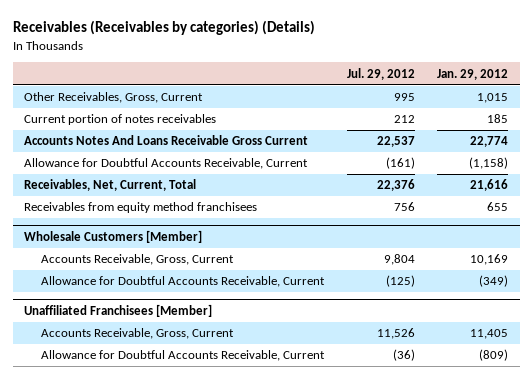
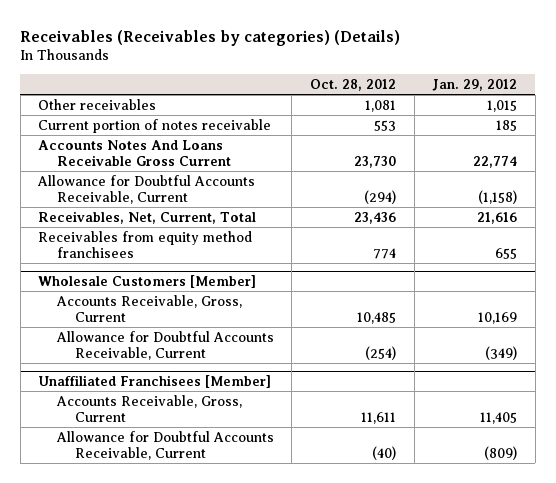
- | Jul. 29, 2012 | Jan. 29, 2012
+ | Oct. 28, 2012 | Jan. 29, 2012
- Other Receivables, Gross, Current | 995 | 1,015
- Current portion of notes receivables | 212 | 185
+ Other receivables | 1,081 | 1,015
+ Current portion of notes receivable | 553 | 185

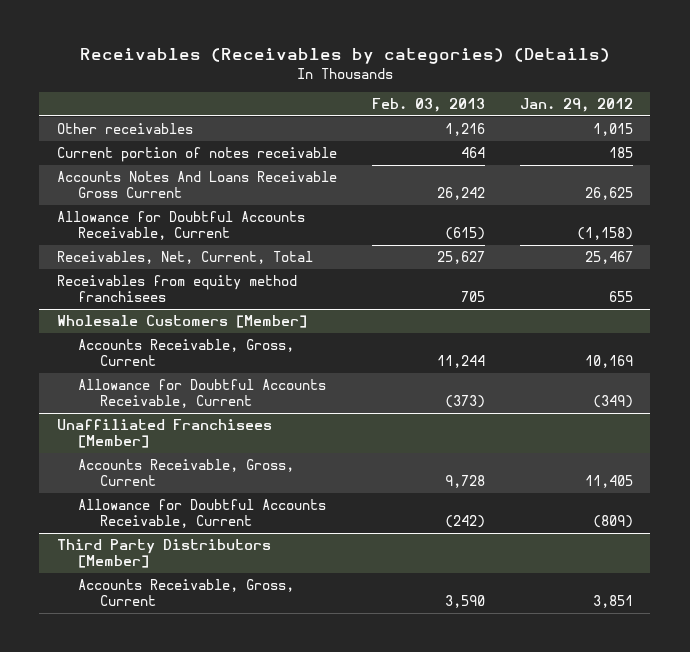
- | Oct. 28, 2012 | Jan. 29, 2012
+ | Feb. 03, 2013 | Jan. 29, 2012
- Accounts Notes And Loans Receivable Gross Current | 23,730 | 22,774
+ Accounts Notes And Loans Receivable Gross Current | 26,242 | 26,625
- Receivables, Net, Current, Total | 23,436 | 21,616
+ Receivables, Net, Current, Total | 25,627 | 25,467
+ Third Party Distributors [Member]
+ Accounts Receivable, Gross, Current | 3,590 | 3,851

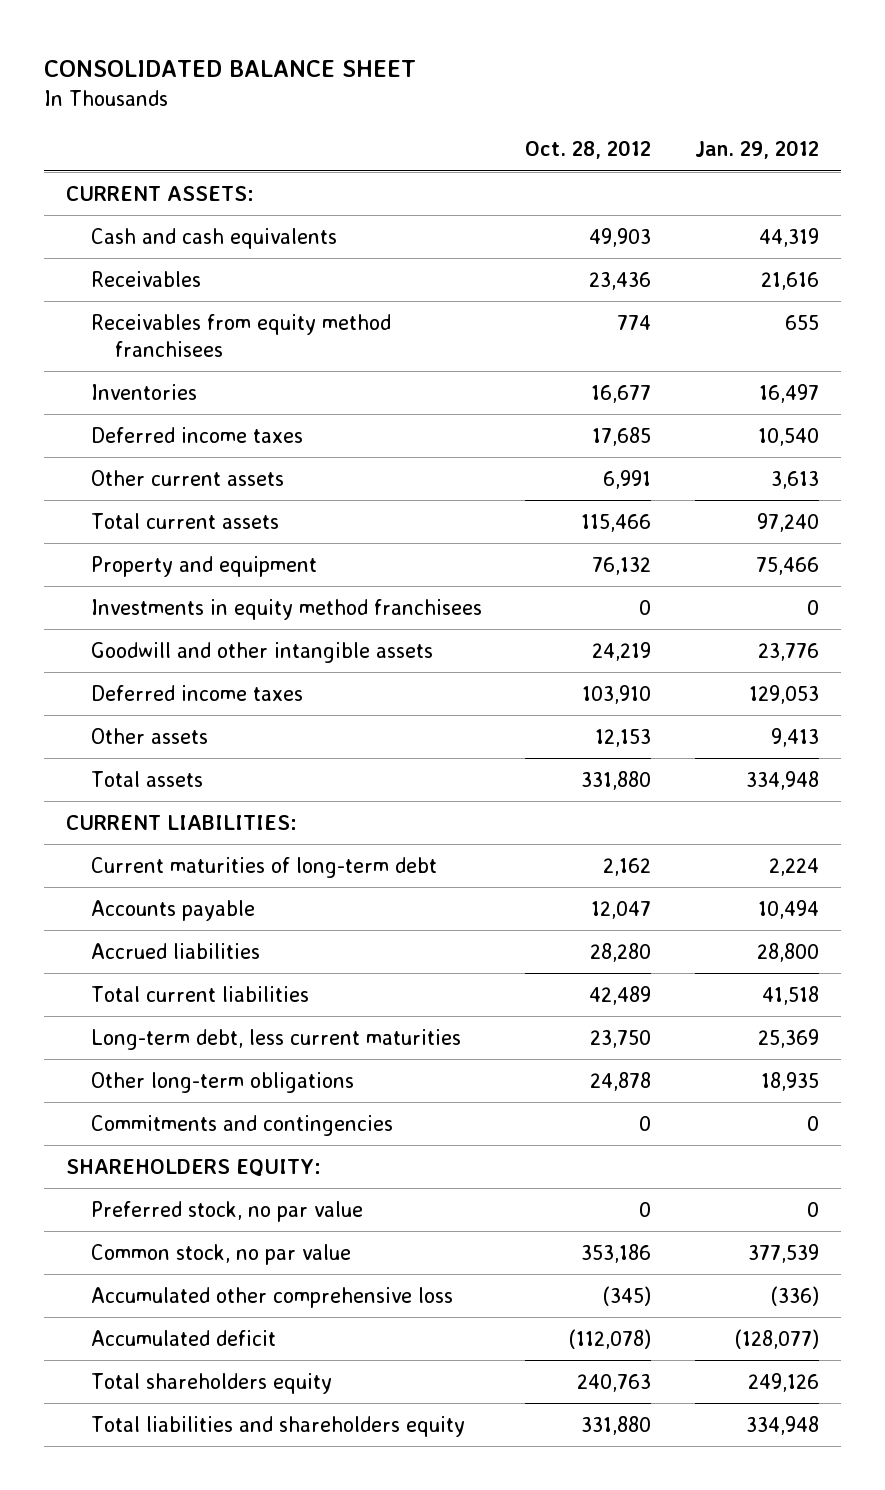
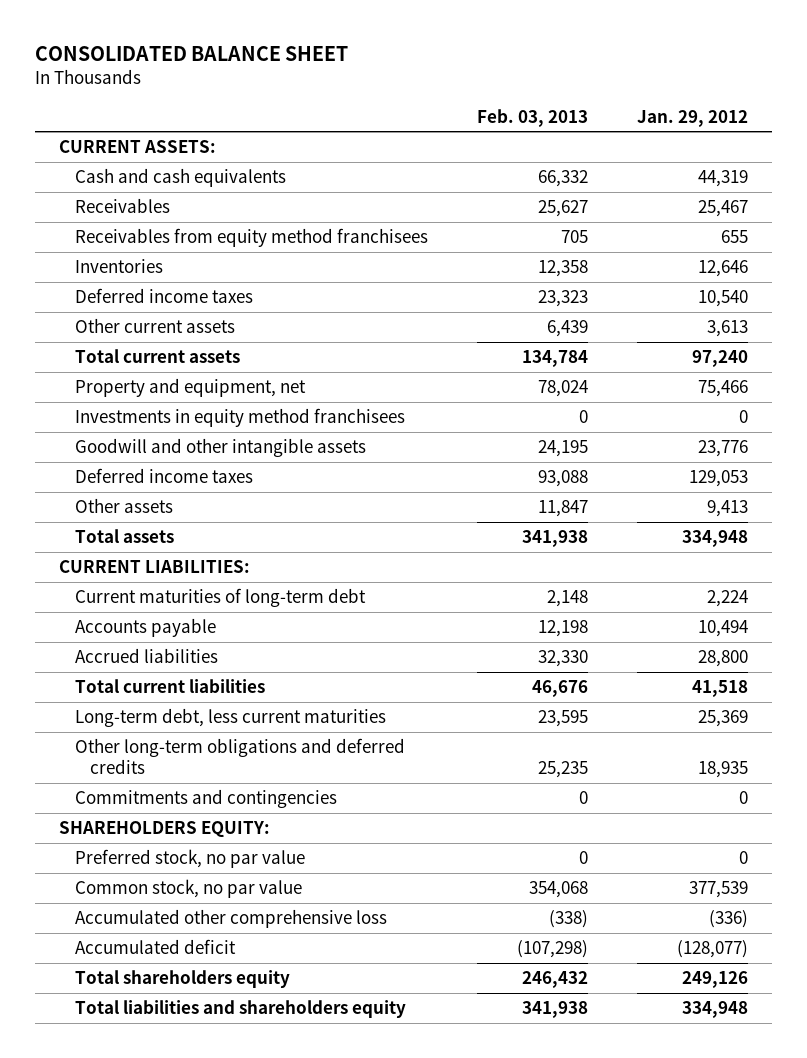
- | Oct. 28, 2012 | Jan. 29, 2012
+ | Feb. 03, 2013 | Jan. 29, 2012
- Receivables | 23,436 | 21,616
+ Receivables | 25,627 | 25,467
- Inventories | 16,677 | 16,497
+ Inventories | 12,358 | 12,646
- Property and equipment | 76,132 | 75,466
+ Property and equipment, net | 78,024 | 75,466
- Other long-term obligations | 24,878 | 18,935
+ Other long-term obligations and deferred credits | 25,235 | 18,935

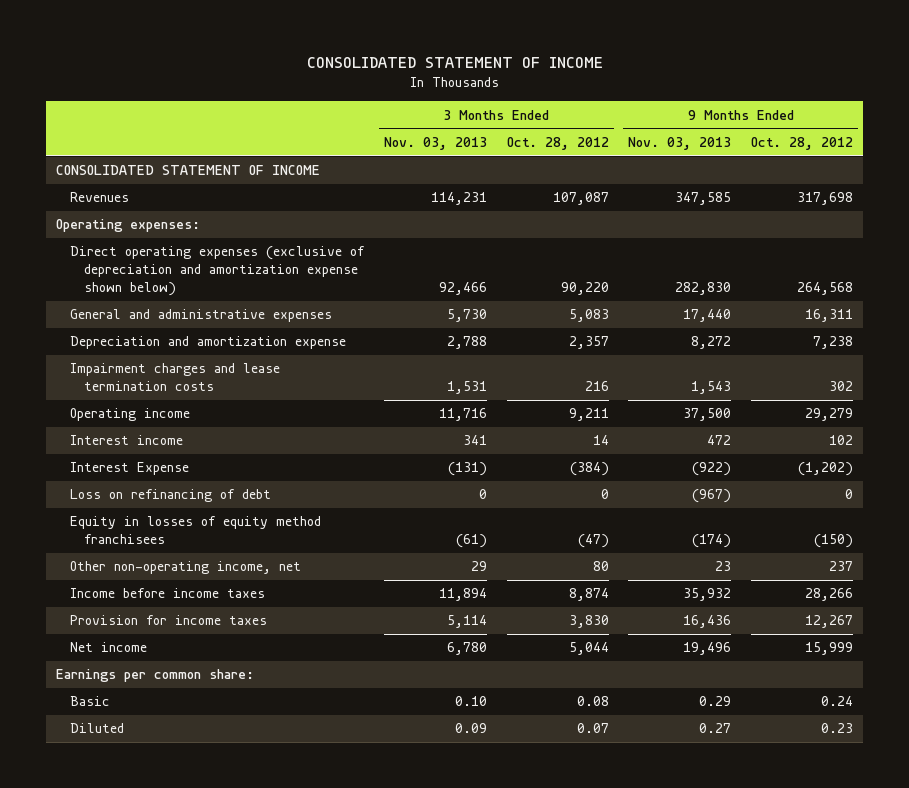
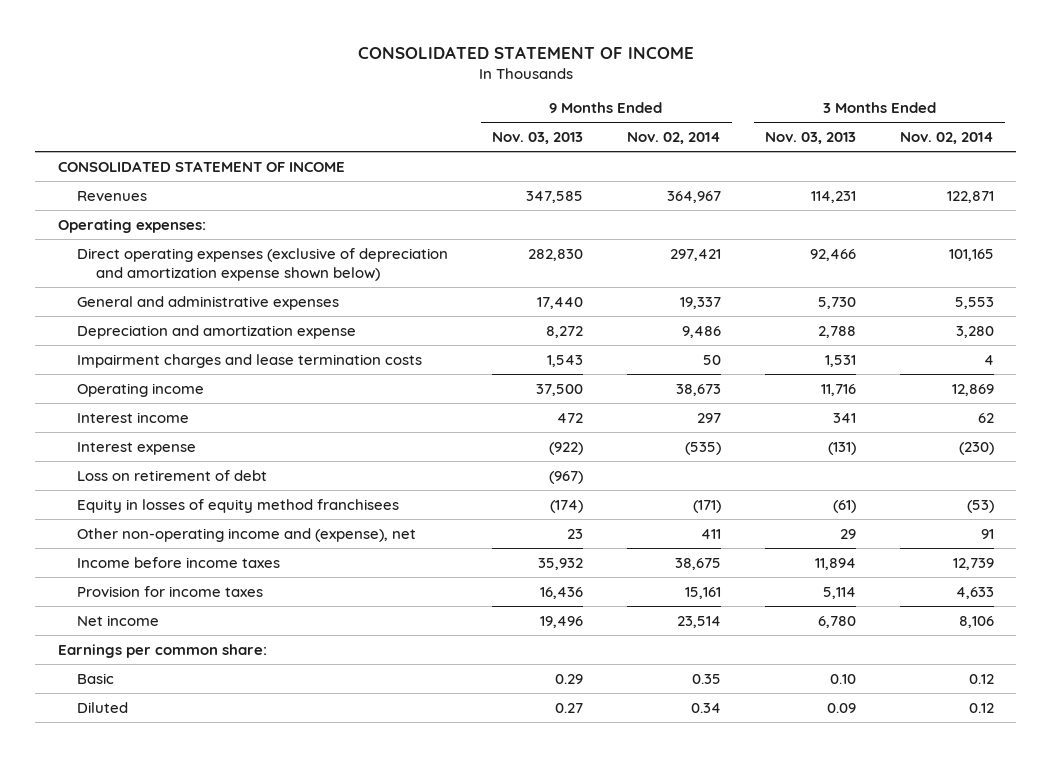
- | 3 Months Ended Nov. 03, 2013 | 3 Months Ended Oct. 28, 2012 | 9 Months Ended Nov. 03, 2013 | 9 Months Ended Oct. 28, 2012
+ | 9 Months Ended Nov. 03, 2013 | 9 Months Ended Nov. 02, 2014 | 3 Months Ended Nov. 03, 2013 | 3 Months Ended Nov. 02, 2014
- Interest Expense | (131) | (384) | (922) | (1,202)
- Loss on refinancing of debt | 0 | 0 | (967) | 0
+ Interest expense | (922) | (535) | (131) | (230)
+ Loss on retirement of debt | (967) | | |
- Other non-operating income, net | 29 | 80 | 23 | 237
+ Other non-operating income and (expense), net | 23 | 411 | 29 | 91

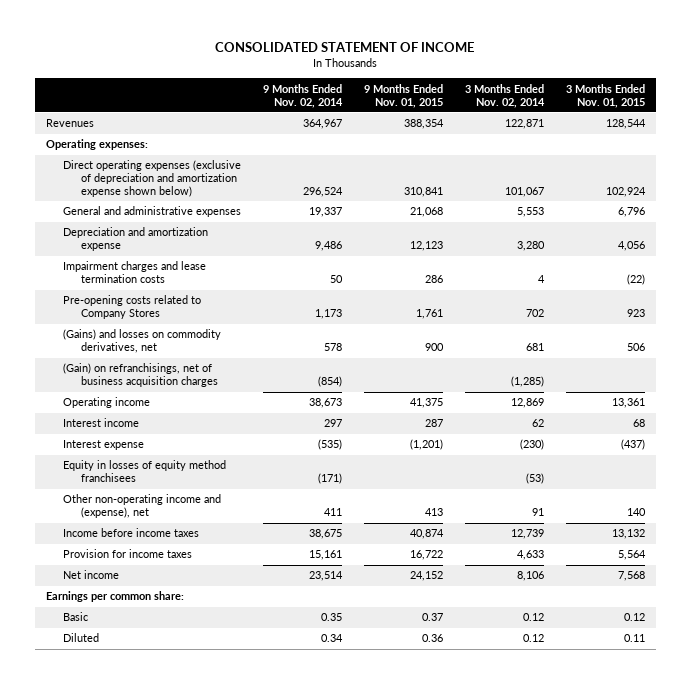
- | 9 Months Ended Nov. 03, 2013 | 9 Months Ended Nov. 02, 2014 | 3 Months Ended Nov. 03, 2013 | 3 Months Ended Nov. 02, 2014
+ | 9 Months Ended Nov. 02, 2014 | 9 Months Ended Nov. 01, 2015 | 3 Months Ended Nov. 02, 2014 | 3 Months Ended Nov. 01, 2015
- CONSOLIDATED STATEMENT OF INCOME
- Direct operating expenses (exclusive of depreciation and amortization expense shown below) | 282,830 | 297,421 | 92,466 | 101,165
+ Direct operating expenses (exclusive of depreciation and amortization expense shown below) | 296,524 | 310,841 | 101,067 | 102,924
+ Pre-opening costs related to Company Stores | 1,173 | 1,761 | 702 | 923
+ (Gains) and losses on commodity derivatives, net | 578 | 900 | 681 | 506
+ (Gain) on refranchisings, net of business acquisition charges | (854) | | (1,285) |
- Loss on retirement of debt | (967) | | |

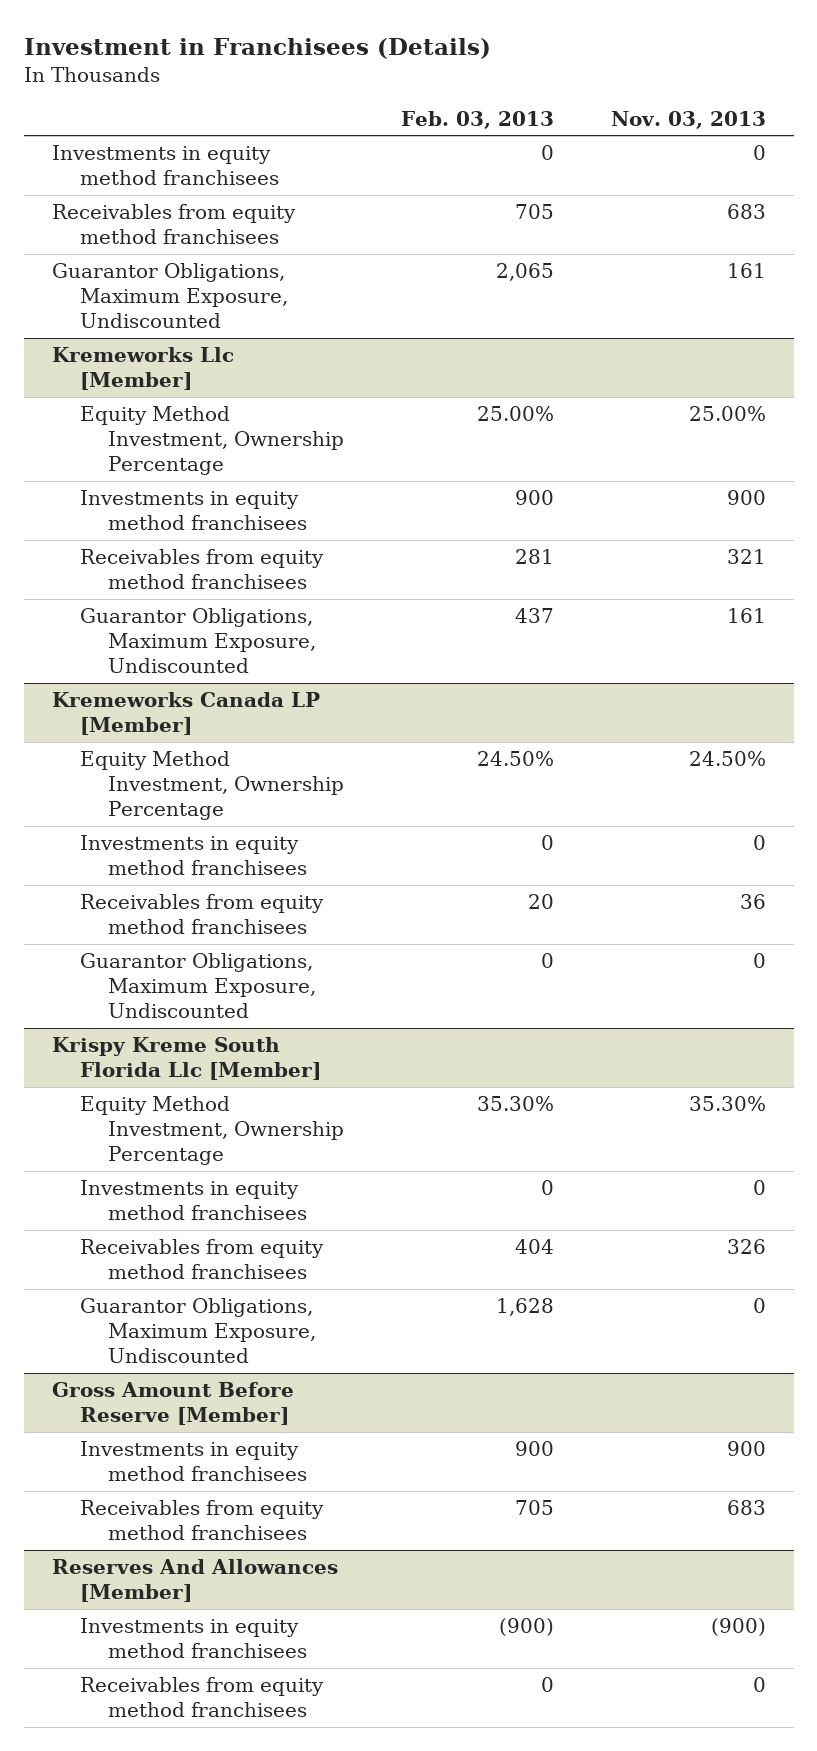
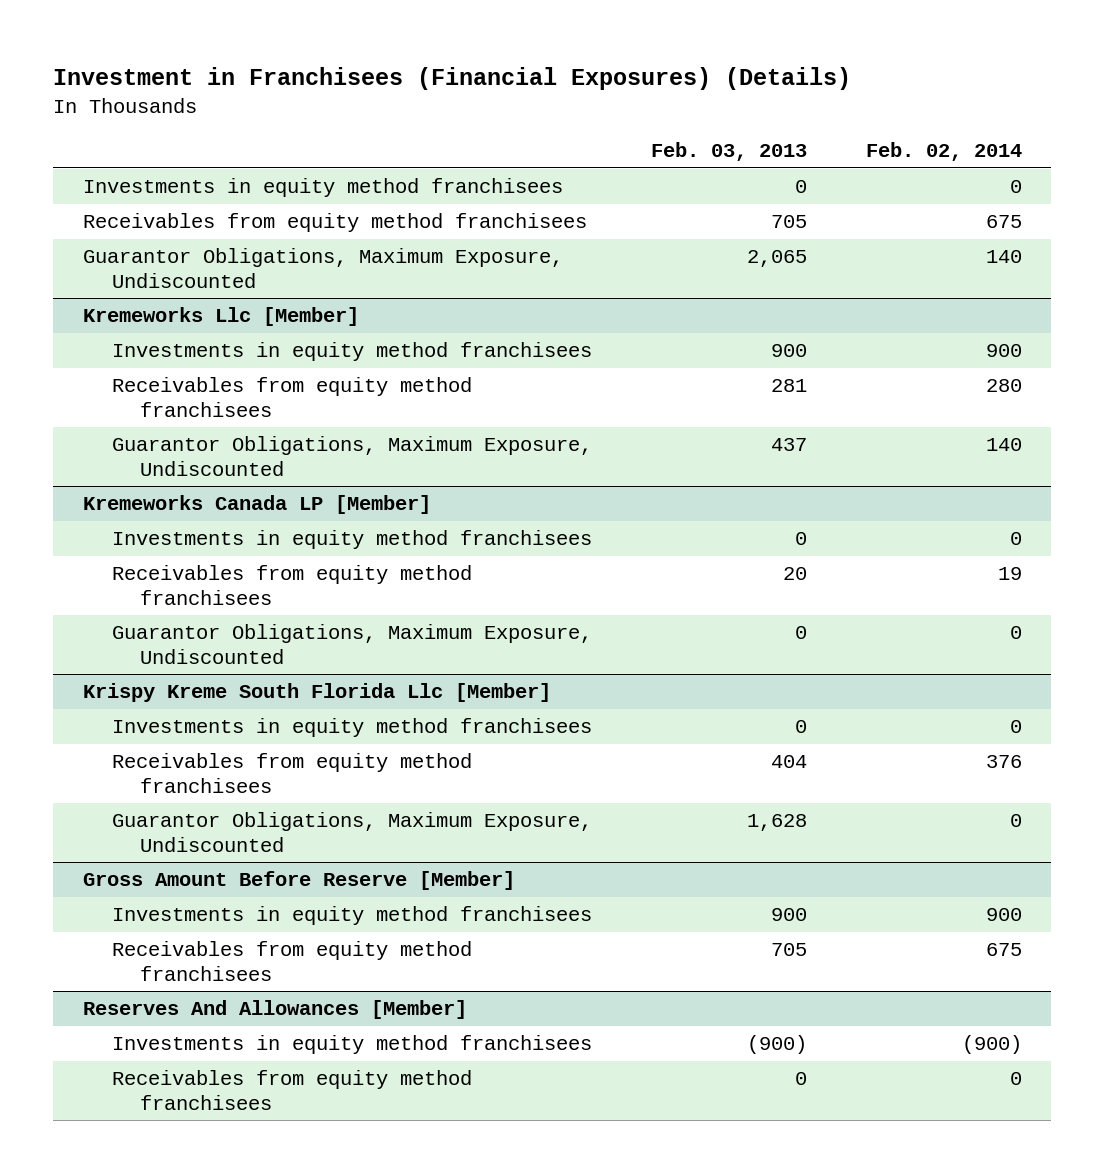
- Investment in Franchisees (Details)
+ Investment in Franchisees (Financial Exposures) (Details)
- | Feb. 03, 2013 | Nov. 03, 2013
+ | Feb. 03, 2013 | Feb. 02, 2014
@ Kremeworks Llc [Member]
- Equity Method Investment, Ownership Percentage | 25.00% | 25.00%
@ Kremeworks Canada LP [Member]
- Equity Method Investment, Ownership Percentage | 24.50% | 24.50%
@ Krispy Kreme South Florida Llc [Member]
- Equity Method Investment, Ownership Percentage | 35.30% | 35.30%

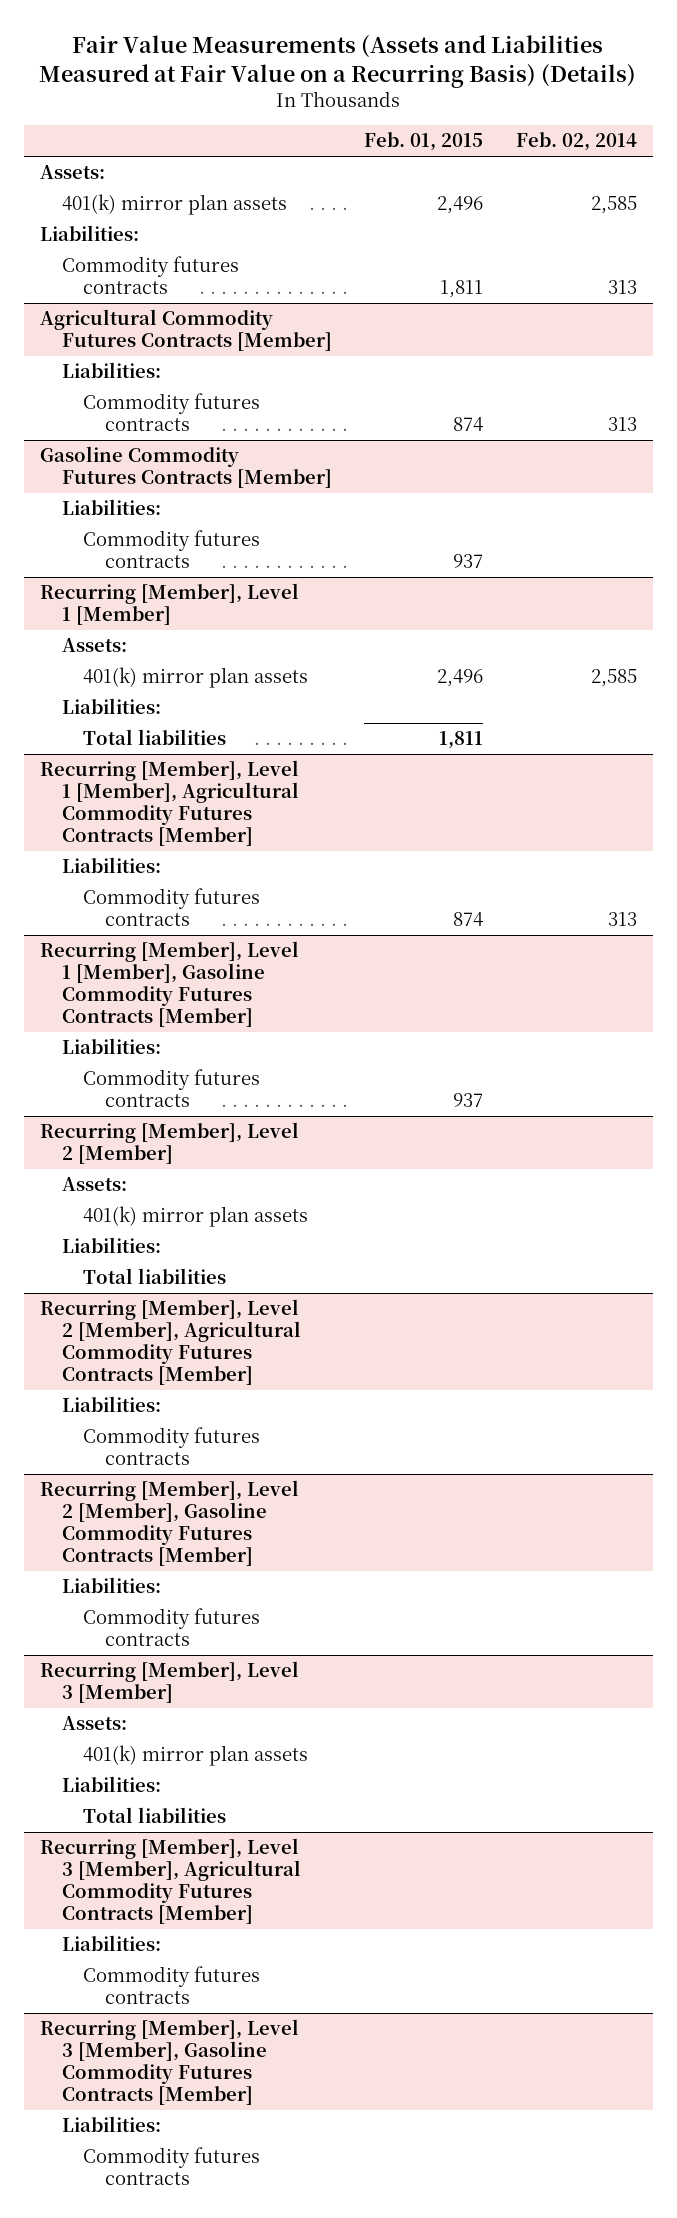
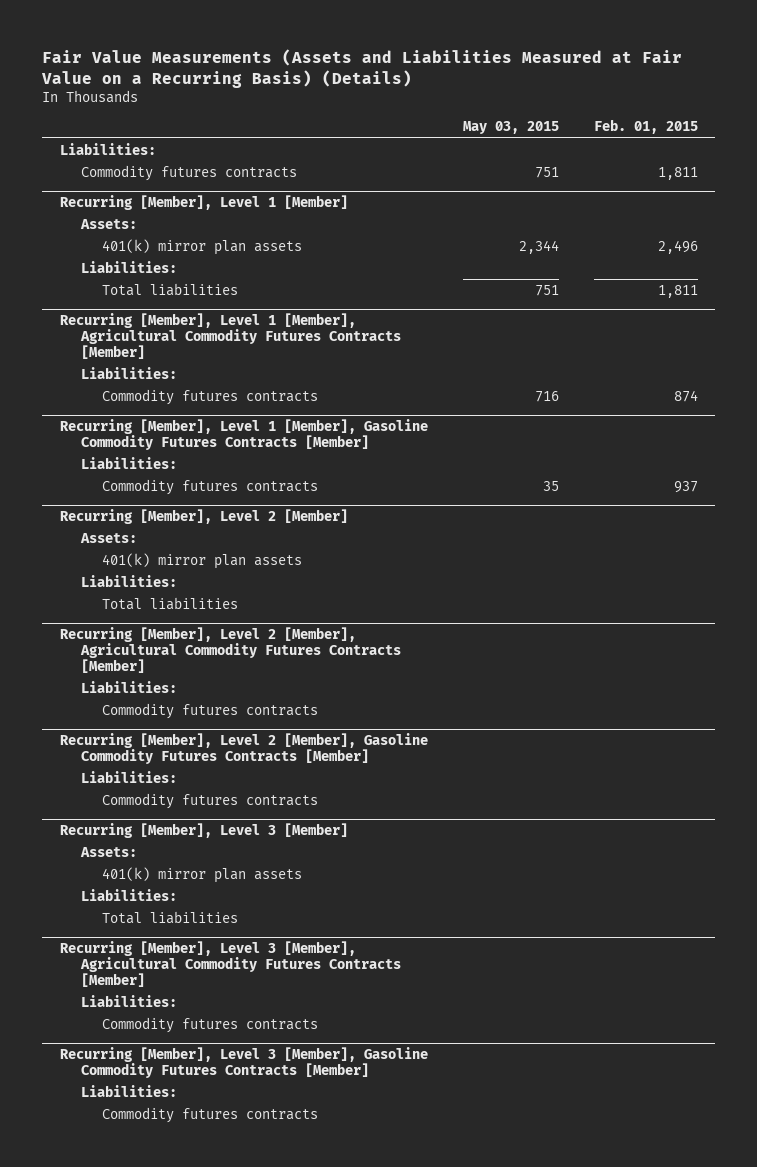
- | Feb. 01, 2015 | Feb. 02, 2014
+ | May 03, 2015 | Feb. 01, 2015
- Assets:
- 401(k) mirror plan assets | 2,496 | 2,585
- Agricultural Commodity Futures Contracts [Member]
- Liabilities:
- Commodity futures contracts | 874 | 313
- Gasoline Commodity Futures Contracts [Member]
- Liabilities:
- Commodity futures contracts | 937 |

